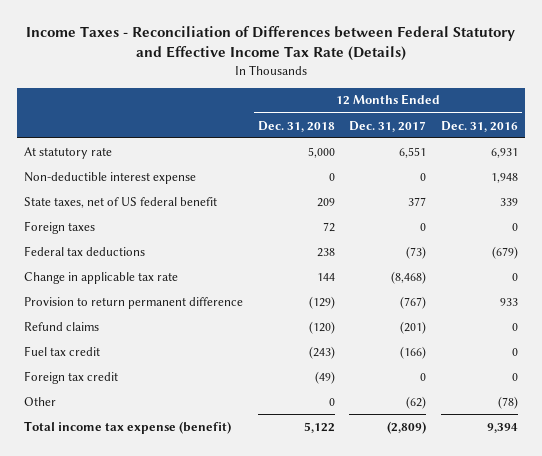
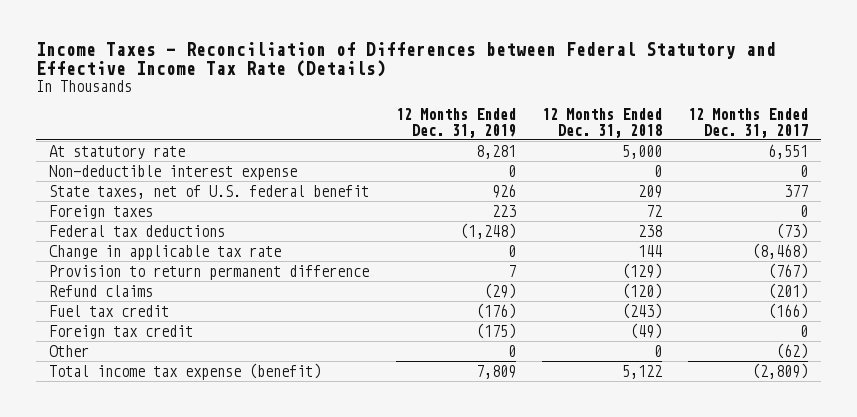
- | 12 Months Ended Dec. 31, 2018 | 12 Months Ended Dec. 31, 2017 | 12 Months Ended Dec. 31, 2016
+ | 12 Months Ended Dec. 31, 2019 | 12 Months Ended Dec. 31, 2018 | 12 Months Ended Dec. 31, 2017
- State taxes, net of US federal benefit | 209 | 377 | 339
+ State taxes, net of U.S. federal benefit | 926 | 209 | 377

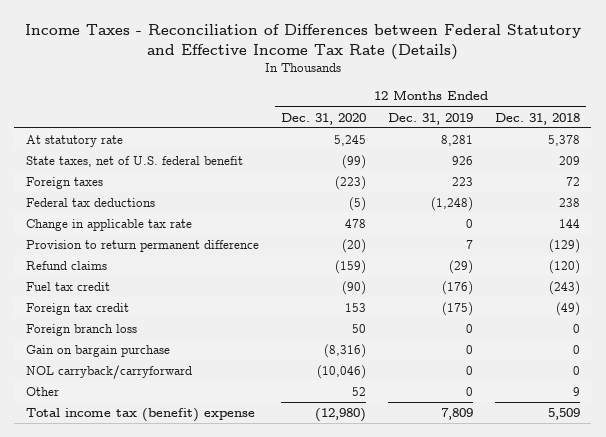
- | 12 Months Ended Dec. 31, 2019 | 12 Months Ended Dec. 31, 2018 | 12 Months Ended Dec. 31, 2017
+ | 12 Months Ended Dec. 31, 2020 | 12 Months Ended Dec. 31, 2019 | 12 Months Ended Dec. 31, 2018
- At statutory rate | 8,281 | 5,000 | 6,551
- Non-deductible interest expense | 0 | 0 | 0
+ At statutory rate | 5,245 | 8,281 | 5,378
- Other | 0 | 0 | (62)
- Total income tax expense (benefit) | 7,809 | 5,122 | (2,809)
+ Foreign branch loss | 50 | 0 | 0
+ Gain on bargain purchase | (8,316) | 0 | 0
+ NOL carryback/carryforward | (10,046) | 0 | 0
+ Other | 52 | 0 | 9
+ Total income tax (benefit) expense | (12,980) | 7,809 | 5,509

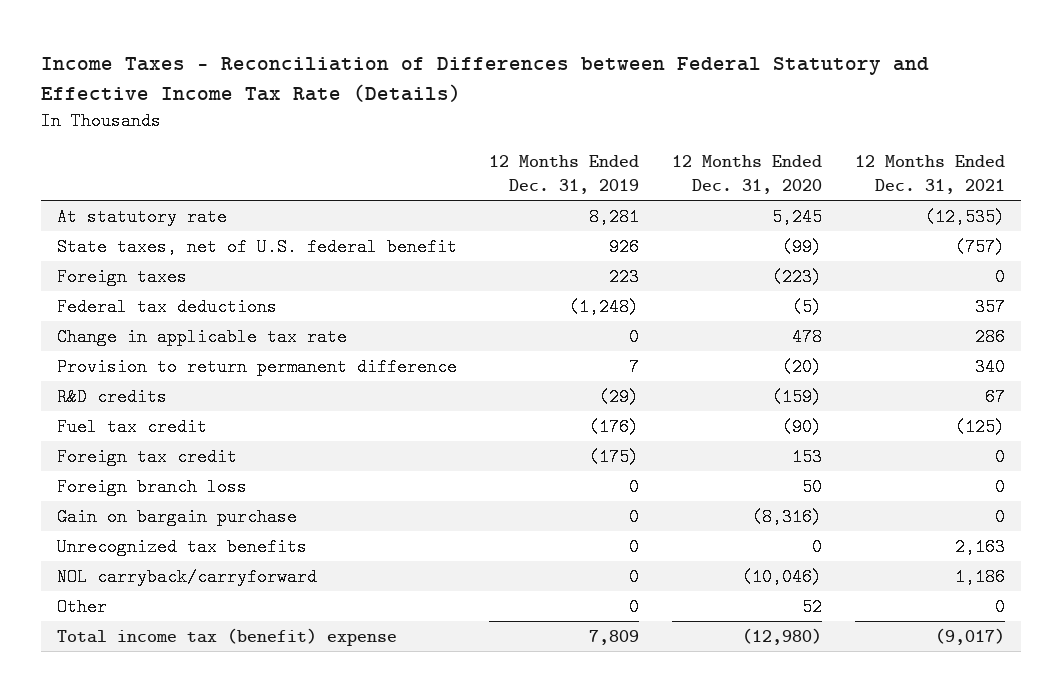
- | 12 Months Ended Dec. 31, 2020 | 12 Months Ended Dec. 31, 2019 | 12 Months Ended Dec. 31, 2018
+ | 12 Months Ended Dec. 31, 2019 | 12 Months Ended Dec. 31, 2020 | 12 Months Ended Dec. 31, 2021
- Refund claims | (159) | (29) | (120)
+ R&D credits | (29) | (159) | 67
+ Unrecognized tax benefits | 0 | 0 | 2,163

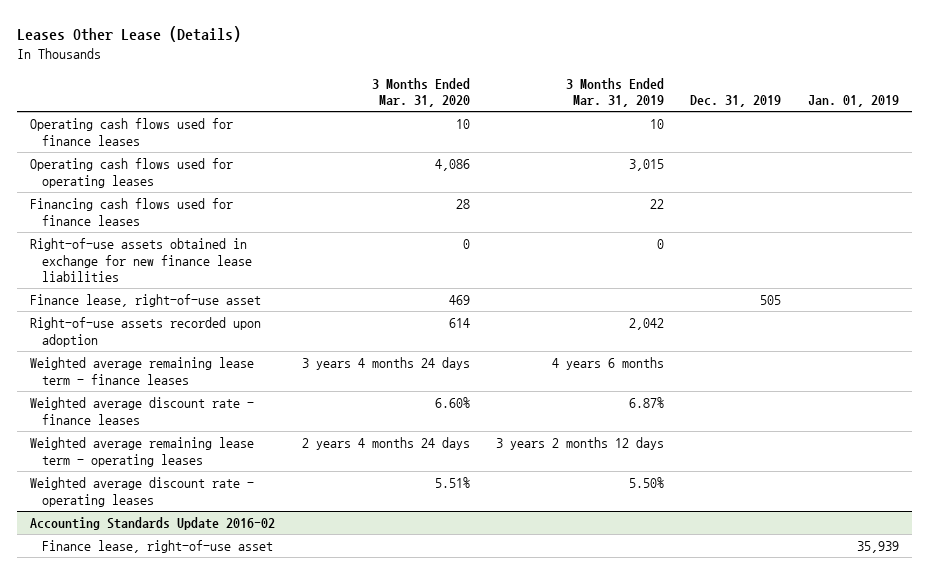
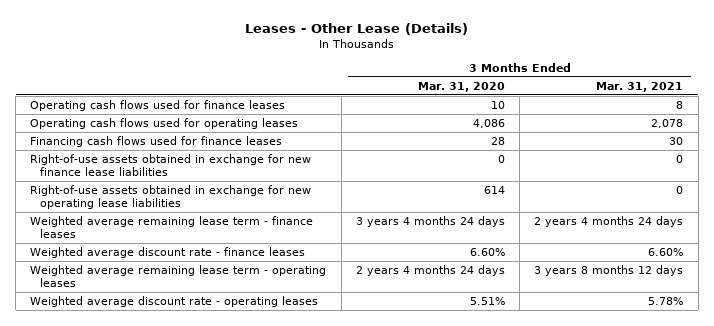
- Leases Other Lease (Details)
+ Leases - Other Lease (Details)
- | 3 Months Ended Mar. 31, 2020 | 3 Months Ended Mar. 31, 2019 | Dec. 31, 2019 | Jan. 01, 2019
+ | 3 Months Ended Mar. 31, 2020 | 3 Months Ended Mar. 31, 2021
- Finance lease, right-of-use asset | 469 | | 505 |
- Right-of-use assets recorded upon adoption | 614 | 2,042 | |
+ Right-of-use assets obtained in exchange for new operating lease liabilities | 614 | 0
- Accounting Standards Update 2016-02
- Finance lease, right-of-use asset | | | | 35,939

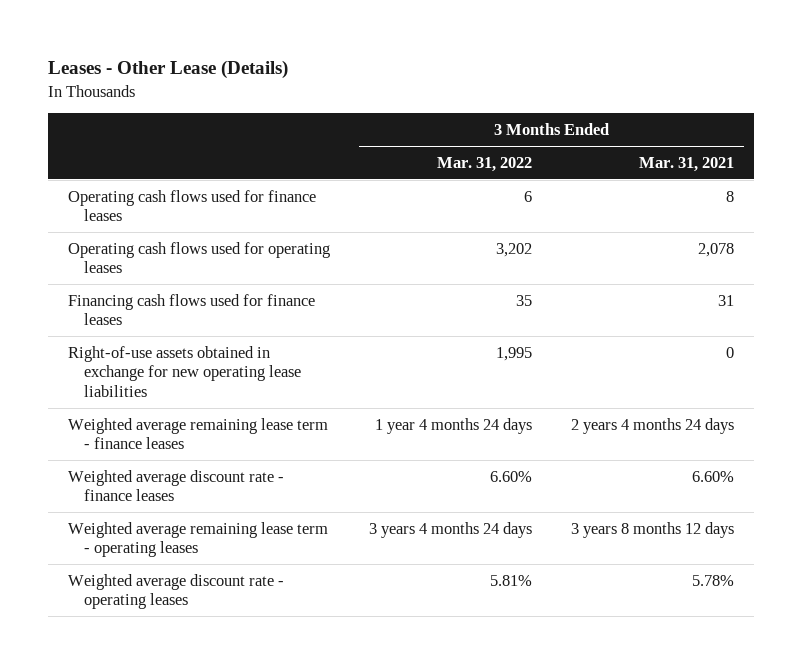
- | 3 Months Ended Mar. 31, 2020 | 3 Months Ended Mar. 31, 2021
+ | 3 Months Ended Mar. 31, 2022 | 3 Months Ended Mar. 31, 2021
- Financing cash flows used for finance leases | 28 | 30
- Right-of-use assets obtained in exchange for new finance lease liabilities | 0 | 0
+ Financing cash flows used for finance leases | 35 | 31

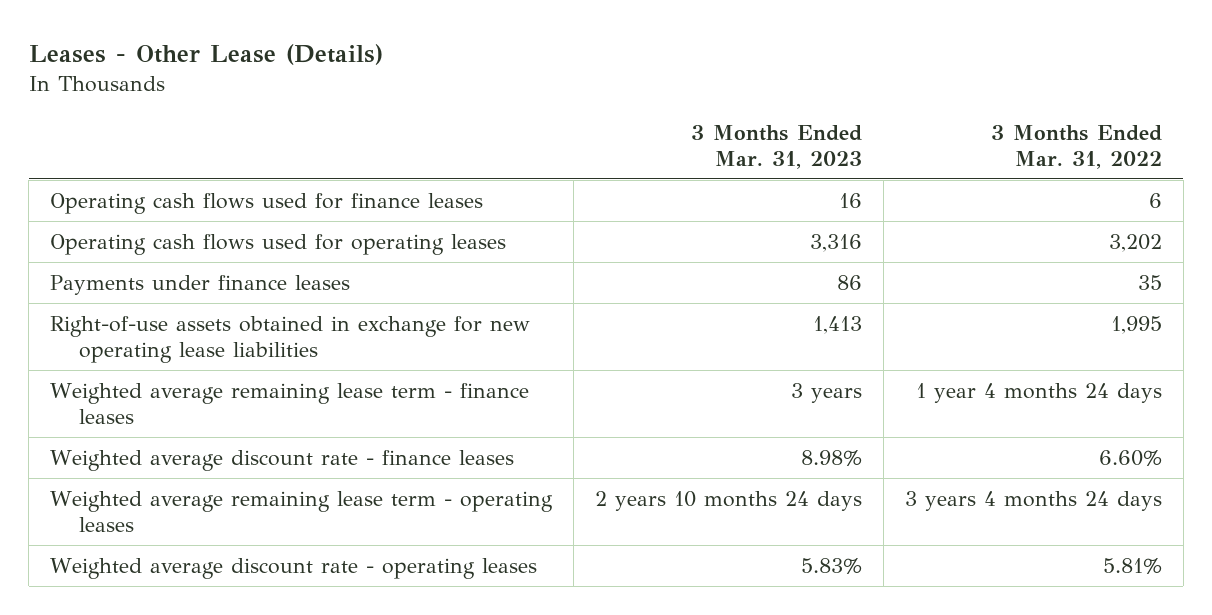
- | 3 Months Ended Mar. 31, 2022 | 3 Months Ended Mar. 31, 2021
+ | 3 Months Ended Mar. 31, 2023 | 3 Months Ended Mar. 31, 2022
- Financing cash flows used for finance leases | 35 | 31
+ Payments under finance leases | 86 | 35

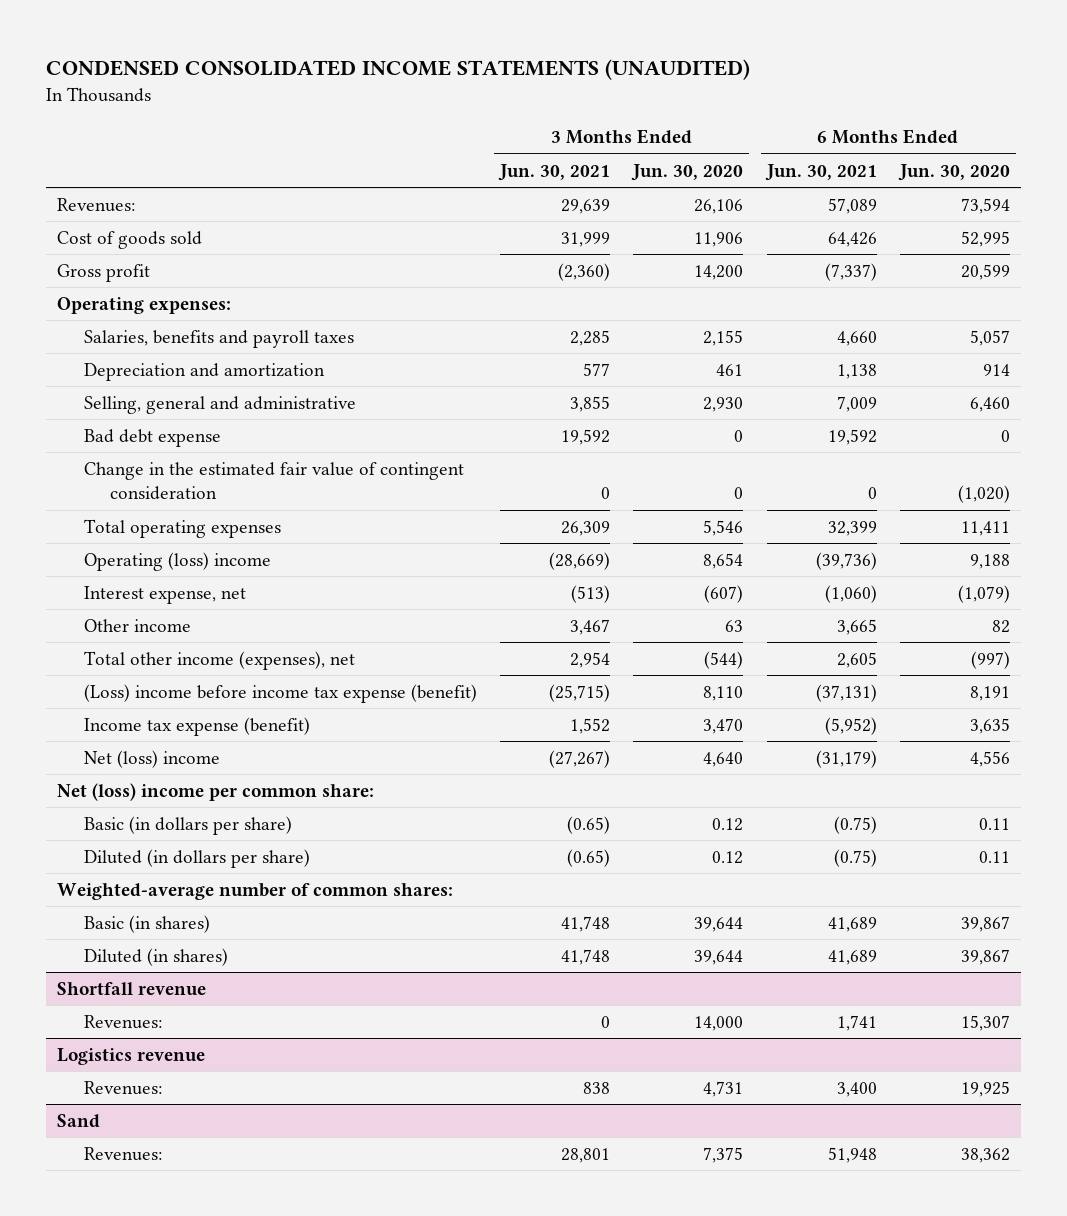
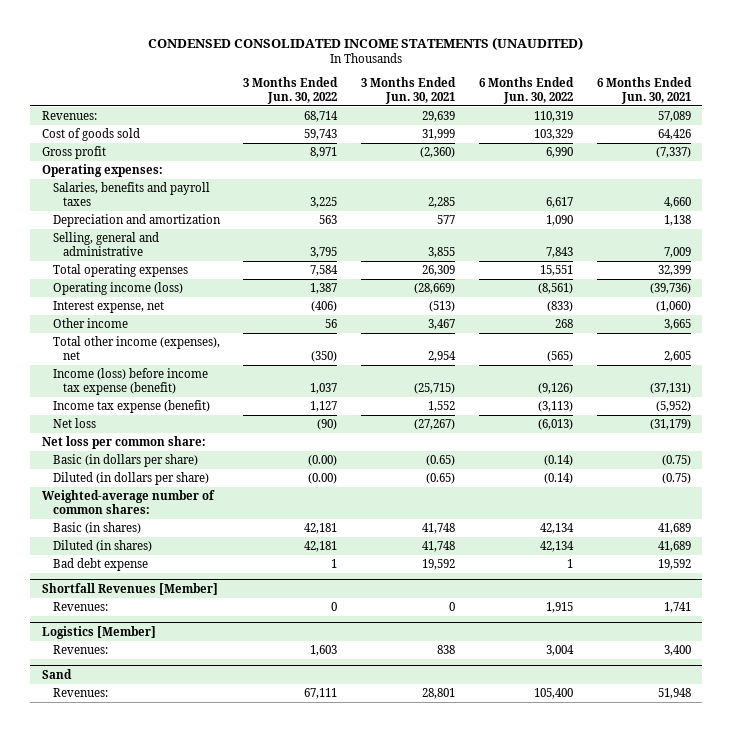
- | 3 Months Ended Jun. 30, 2021 | 3 Months Ended Jun. 30, 2020 | 6 Months Ended Jun. 30, 2021 | 6 Months Ended Jun. 30, 2020
+ | 3 Months Ended Jun. 30, 2022 | 3 Months Ended Jun. 30, 2021 | 6 Months Ended Jun. 30, 2022 | 6 Months Ended Jun. 30, 2021
- Change in the estimated fair value of contingent consideration | 0 | 0 | 0 | (1,020)
- Operating (loss) income | (28,669) | 8,654 | (39,736) | 9,188
+ Operating income (loss) | 1,387 | (28,669) | (8,561) | (39,736)
- (Loss) income before income tax expense (benefit) | (25,715) | 8,110 | (37,131) | 8,191
+ Income (loss) before income tax expense (benefit) | 1,037 | (25,715) | (9,126) | (37,131)
- Net (loss) income | (27,267) | 4,640 | (31,179) | 4,556
- Net (loss) income per common share:
+ Net loss | (90) | (27,267) | (6,013) | (31,179)
+ Net loss per common share:
- Shortfall revenue
moved down: Bad debt expense | 1 | 19,592 | 1 | 19,592
+ Shortfall Revenues [Member]
- Logistics revenue
+ Logistics [Member]

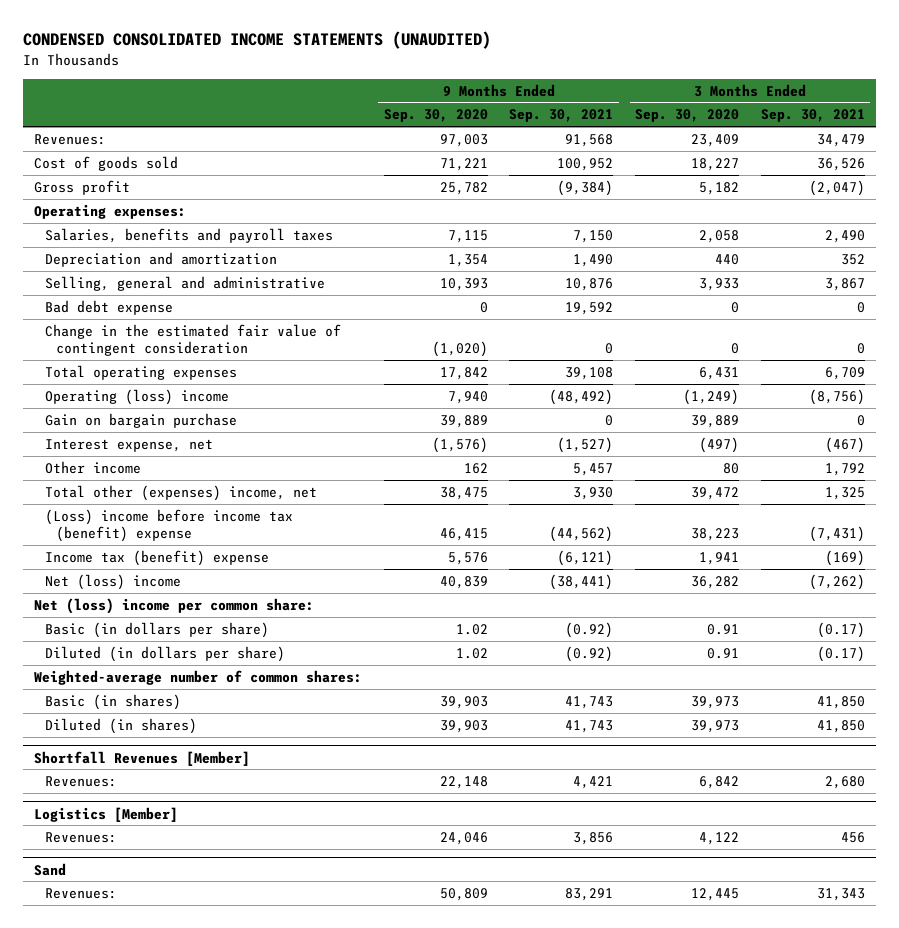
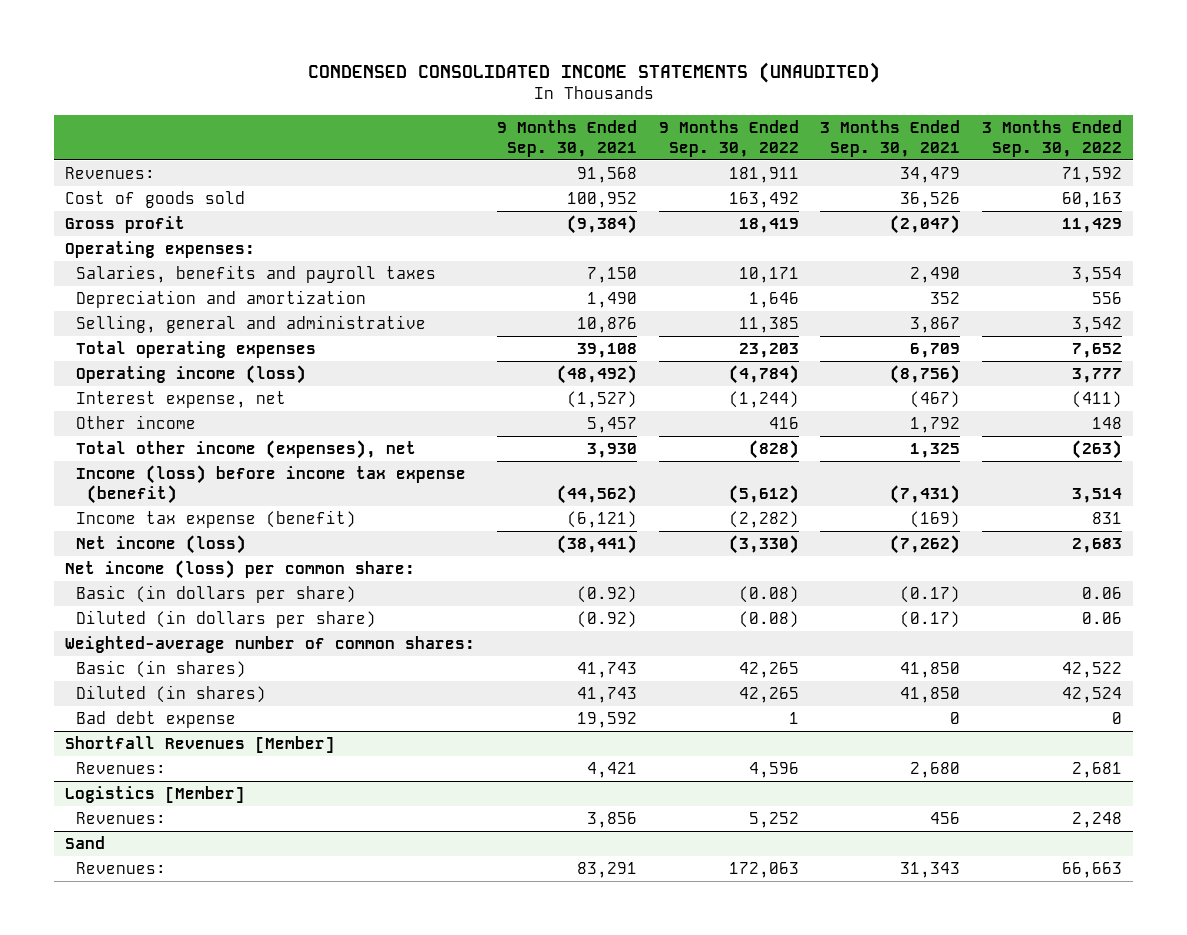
- | 9 Months Ended Sep. 30, 2020 | 9 Months Ended Sep. 30, 2021 | 3 Months Ended Sep. 30, 2020 | 3 Months Ended Sep. 30, 2021
+ | 9 Months Ended Sep. 30, 2021 | 9 Months Ended Sep. 30, 2022 | 3 Months Ended Sep. 30, 2021 | 3 Months Ended Sep. 30, 2022
- Change in the estimated fair value of contingent consideration | (1,020) | 0 | 0 | 0
- Operating (loss) income | 7,940 | (48,492) | (1,249) | (8,756)
- Gain on bargain purchase | 39,889 | 0 | 39,889 | 0
+ Operating income (loss) | (48,492) | (4,784) | (8,756) | 3,777
- Total other (expenses) income, net | 38,475 | 3,930 | 39,472 | 1,325
- (Loss) income before income tax (benefit) expense | 46,415 | (44,562) | 38,223 | (7,431)
- Income tax (benefit) expense | 5,576 | (6,121) | 1,941 | (169)
- Net (loss) income | 40,839 | (38,441) | 36,282 | (7,262)
- Net (loss) income per common share:
+ Total other income (expenses), net | 3,930 | (828) | 1,325 | (263)
+ Income (loss) before income tax expense (benefit) | (44,562) | (5,612) | (7,431) | 3,514
+ Income tax expense (benefit) | (6,121) | (2,282) | (169) | 831
+ Net income (loss) | (38,441) | (3,330) | (7,262) | 2,683
+ Net income (loss) per common share:
moved down: Bad debt expense | 19,592 | 1 | 0 | 0

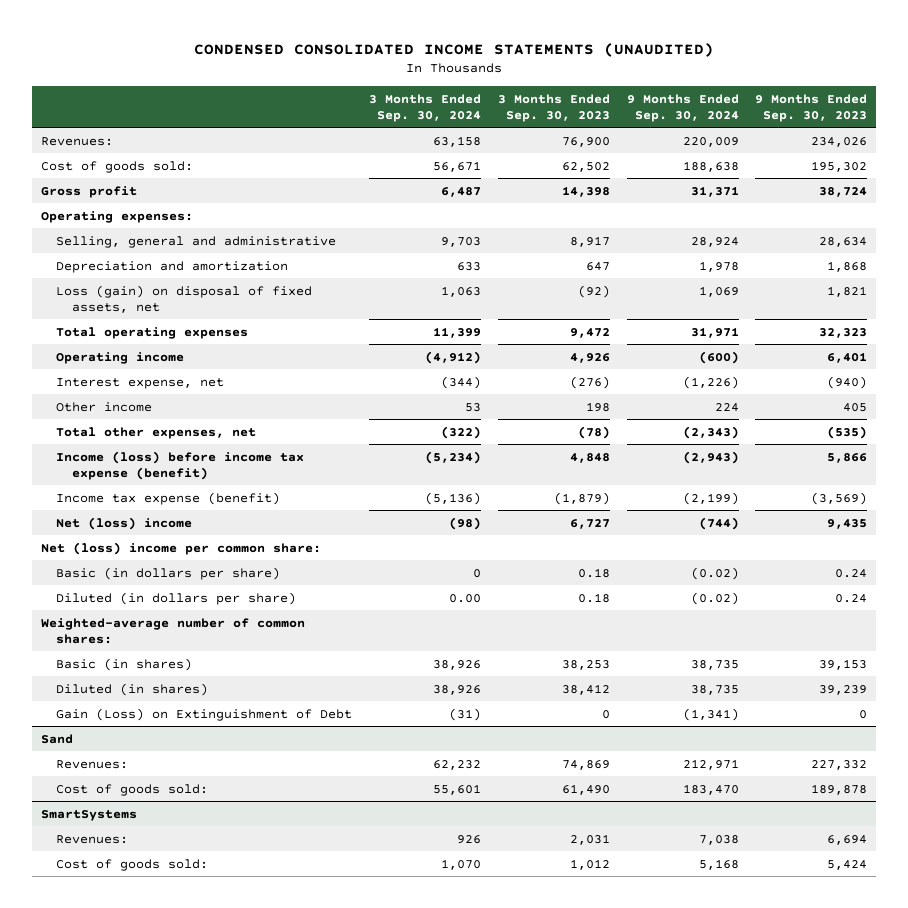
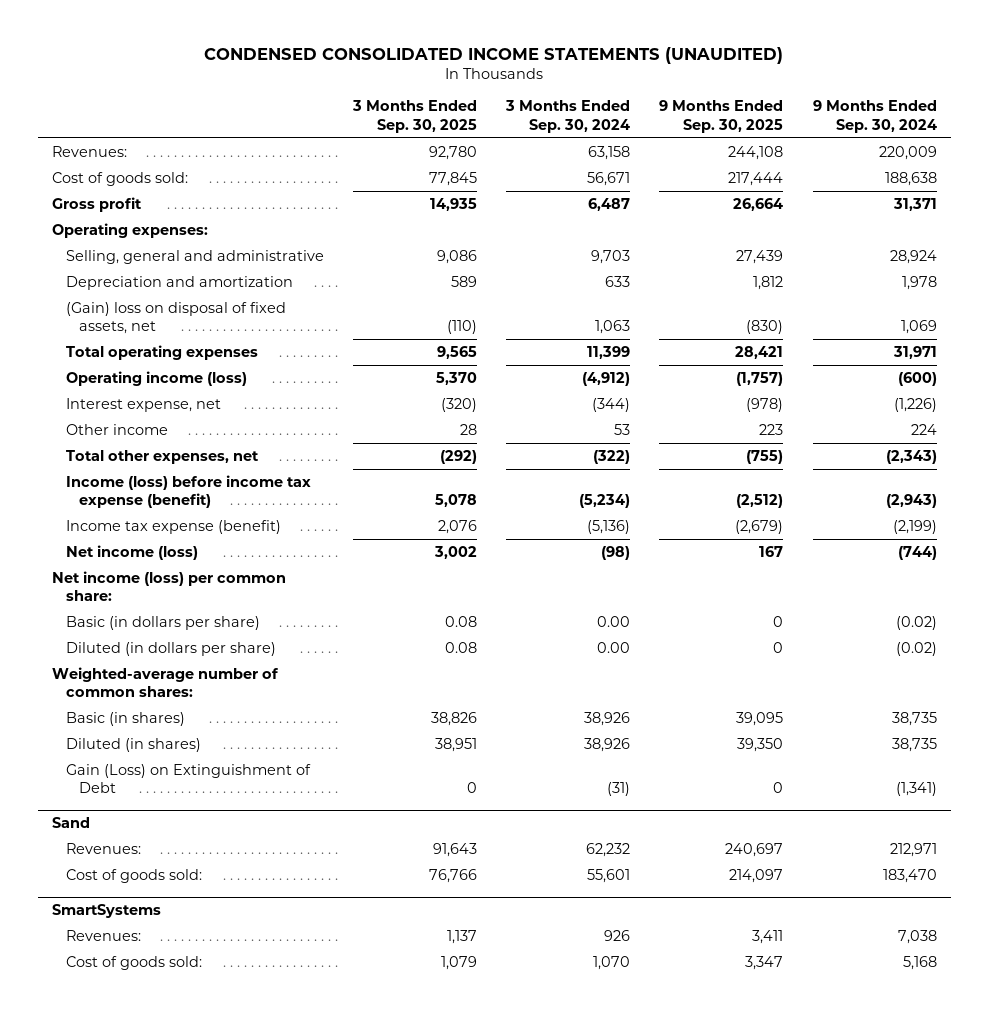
- | 3 Months Ended Sep. 30, 2024 | 3 Months Ended Sep. 30, 2023 | 9 Months Ended Sep. 30, 2024 | 9 Months Ended Sep. 30, 2023
+ | 3 Months Ended Sep. 30, 2025 | 3 Months Ended Sep. 30, 2024 | 9 Months Ended Sep. 30, 2025 | 9 Months Ended Sep. 30, 2024
- Loss (gain) on disposal of fixed assets, net | 1,063 | (92) | 1,069 | 1,821
+ (Gain) loss on disposal of fixed assets, net | (110) | 1,063 | (830) | 1,069
- Operating income | (4,912) | 4,926 | (600) | 6,401
+ Operating income (loss) | 5,370 | (4,912) | (1,757) | (600)
- Net (loss) income | (98) | 6,727 | (744) | 9,435
- Net (loss) income per common share:
- Basic (in dollars per share) | 0 | 0.18 | (0.02) | 0.24
+ Net income (loss) | 3,002 | (98) | 167 | (744)
+ Net income (loss) per common share:
+ Basic (in dollars per share) | 0.08 | 0.00 | 0 | (0.02)

